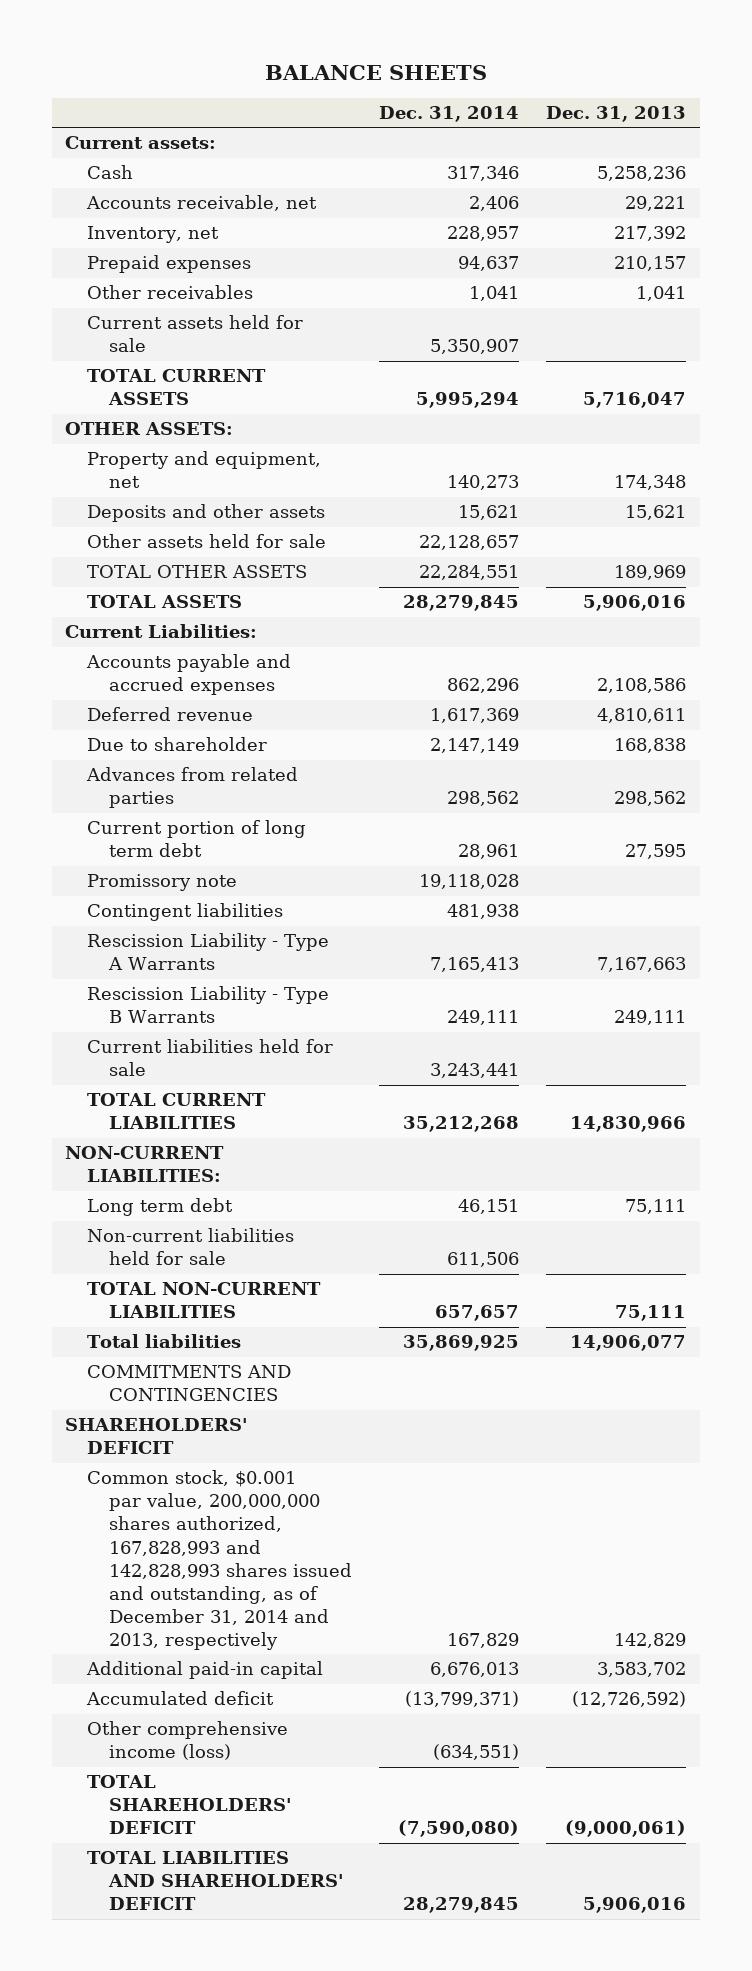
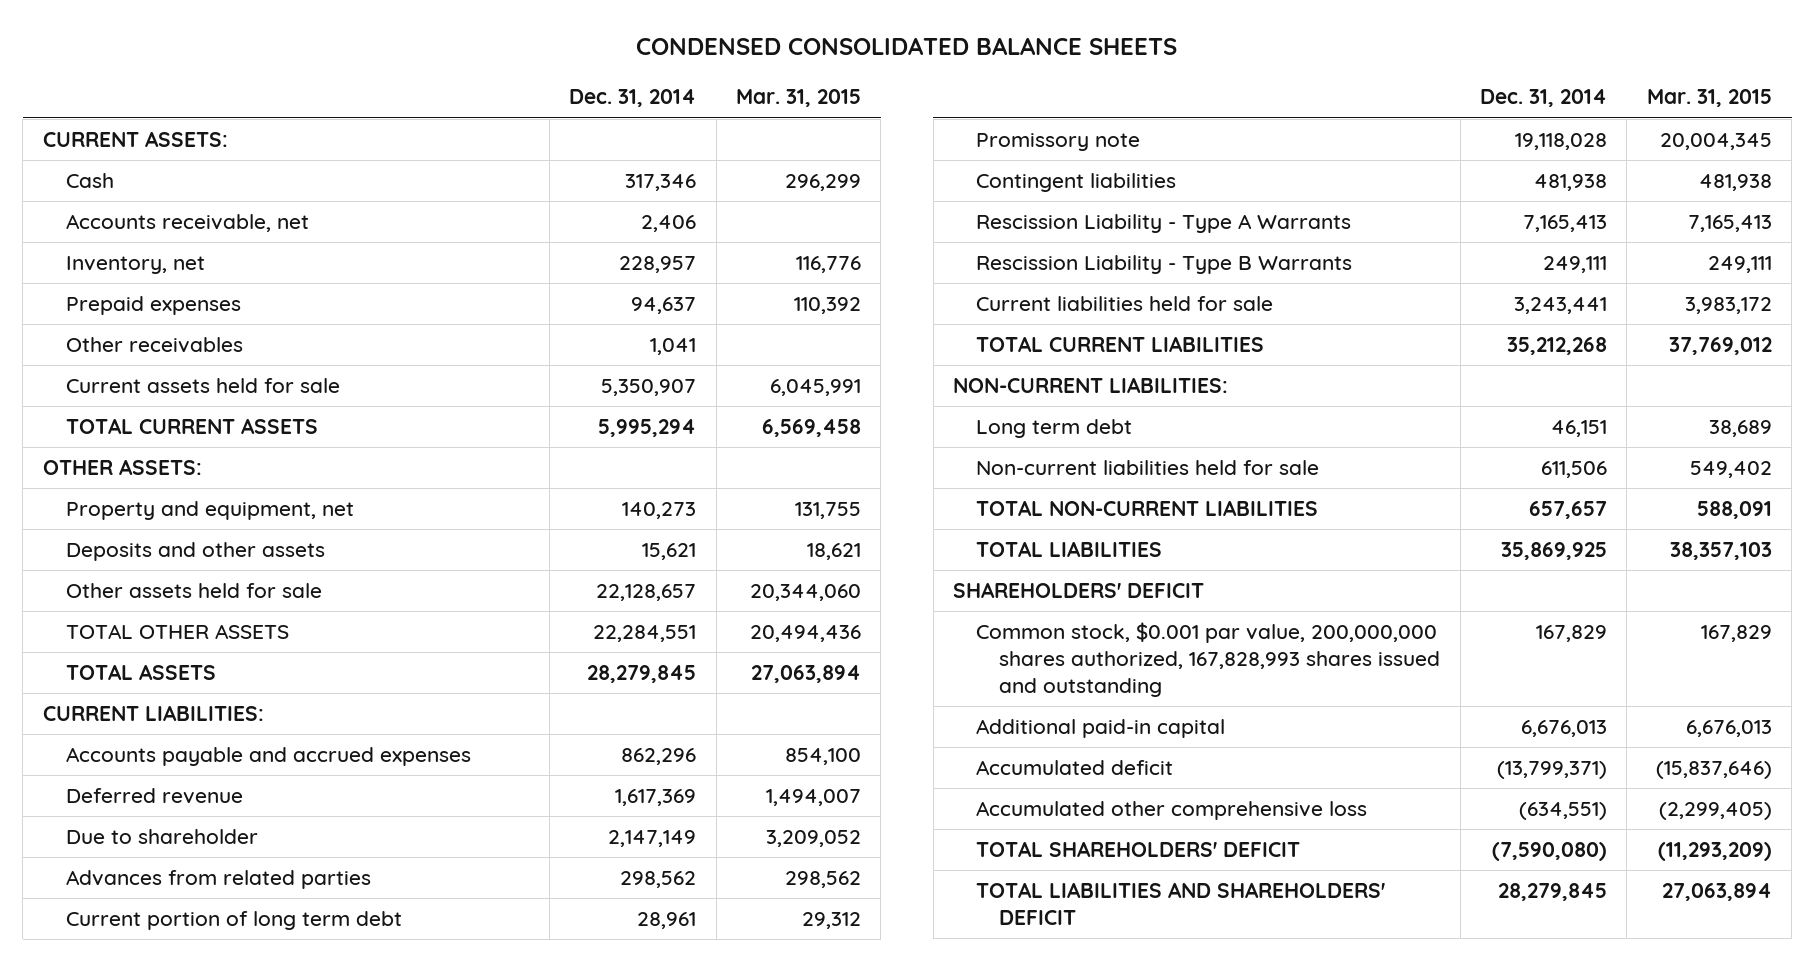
- BALANCE SHEETS
+ CONDENSED CONSOLIDATED BALANCE SHEETS
- | Dec. 31, 2014 | Dec. 31, 2013
+ | Dec. 31, 2014 | Mar. 31, 2015
- Current assets:
+ CURRENT ASSETS:
- Current Liabilities:
+ CURRENT LIABILITIES:
- Total liabilities | 35,869,925 | 14,906,077
- COMMITMENTS AND CONTINGENCIES
+ TOTAL LIABILITIES | 35,869,925 | 38,357,103
- Common stock, $0.001 par value, 200,000,000 shares authorized, 167,828,993 and 142,828,993 shares issued and outstanding, as of December 31, 2014 and 2013, respectively | 167,829 | 142,829
+ Common stock, $0.001 par value, 200,000,000 shares authorized, 167,828,993 shares issued and outstanding | 167,829 | 167,829
- Other comprehensive income (loss) | (634,551) |
+ Accumulated other comprehensive loss | (634,551) | (2,299,405)

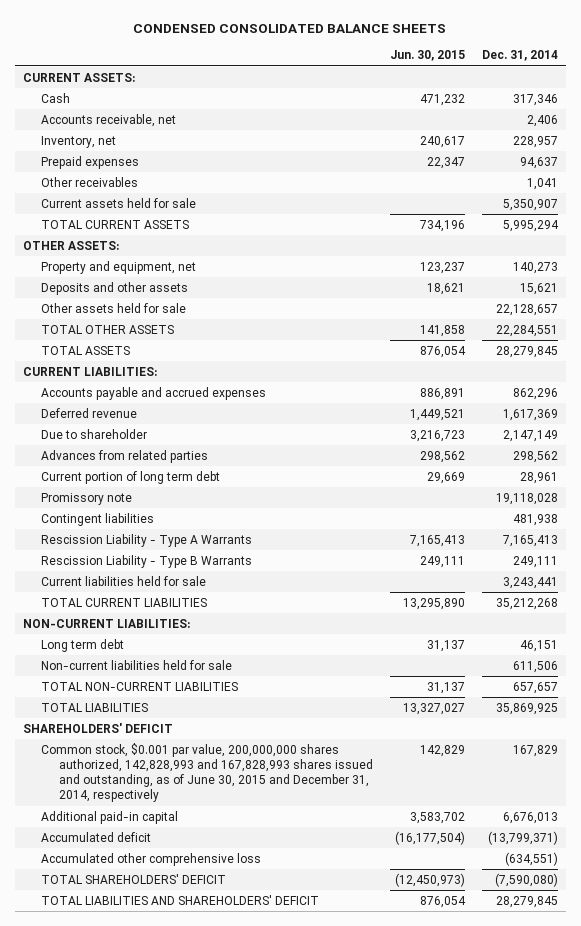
- | Dec. 31, 2014 | Mar. 31, 2015
+ | Jun. 30, 2015 | Dec. 31, 2014
- Common stock, $0.001 par value, 200,000,000 shares authorized, 167,828,993 shares issued and outstanding | 167,829 | 167,829
+ Common stock, $0.001 par value, 200,000,000 shares authorized, 142,828,993 and 167,828,993 shares issued and outstanding, as of June 30, 2015 and December 31, 2014, respectively | 142,829 | 167,829

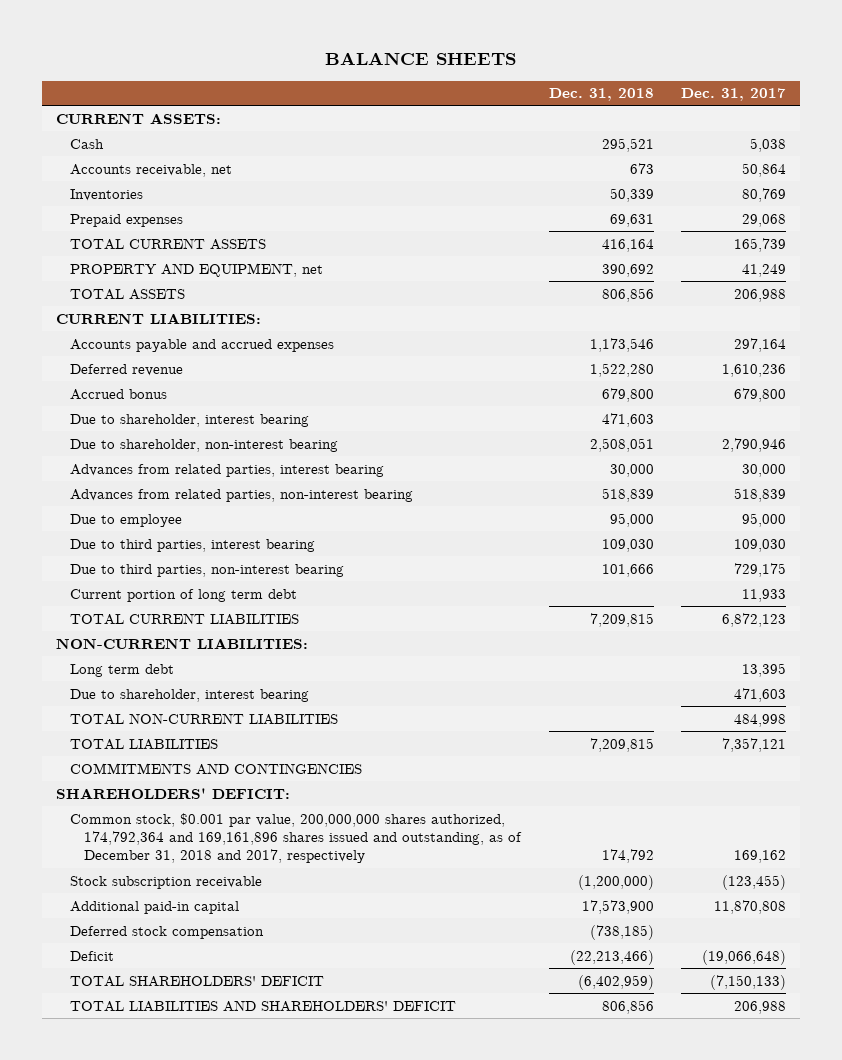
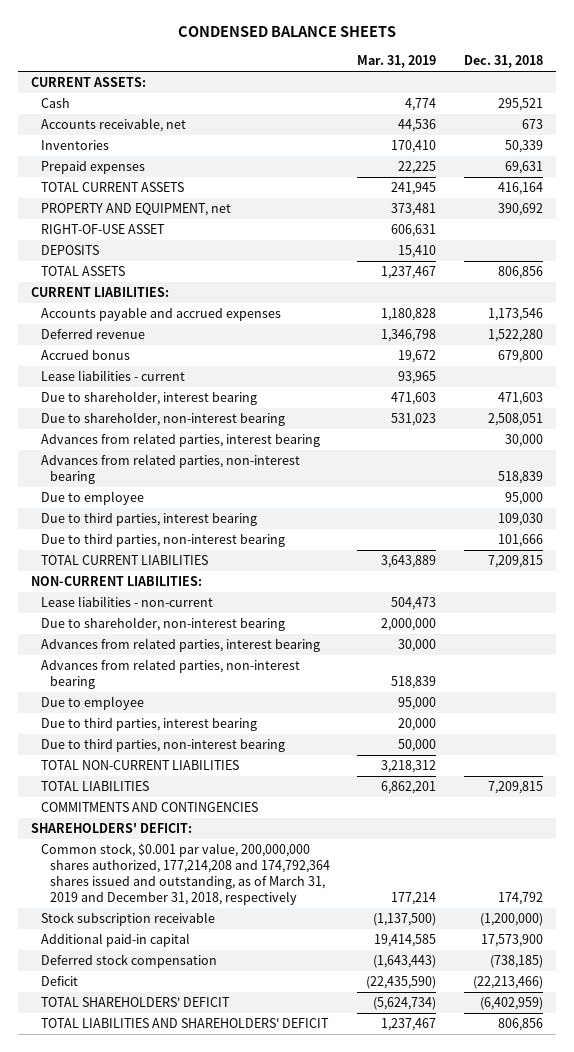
- BALANCE SHEETS
+ CONDENSED BALANCE SHEETS
- | Dec. 31, 2018 | Dec. 31, 2017
+ | Mar. 31, 2019 | Dec. 31, 2018
+ RIGHT-OF-USE ASSET | 606,631 |
+ DEPOSITS | 15,410 |
+ Lease liabilities - current | 93,965 |
- Current portion of long term debt | | 11,933
- Long term debt | | 13,395
- Due to shareholder, interest bearing | | 471,603
+ Lease liabilities - non-current | 504,473 |
+ Due to shareholder, non-interest bearing | 2,000,000 |
+ Advances from related parties, interest bearing | 30,000 |
+ Advances from related parties, non-interest bearing | 518,839 |
+ Due to employee | 95,000 |
+ Due to third parties, interest bearing | 20,000 |
+ Due to third parties, non-interest bearing | 50,000 |
- Common stock, $0.001 par value, 200,000,000 shares authorized, 174,792,364 and 169,161,896 shares issued and outstanding, as of December 31, 2018 and 2017, respectively | 174,792 | 169,162
+ Common stock, $0.001 par value, 200,000,000 shares authorized, 177,214,208 and 174,792,364 shares issued and outstanding, as of March 31, 2019 and December 31, 2018, respectively | 177,214 | 174,792

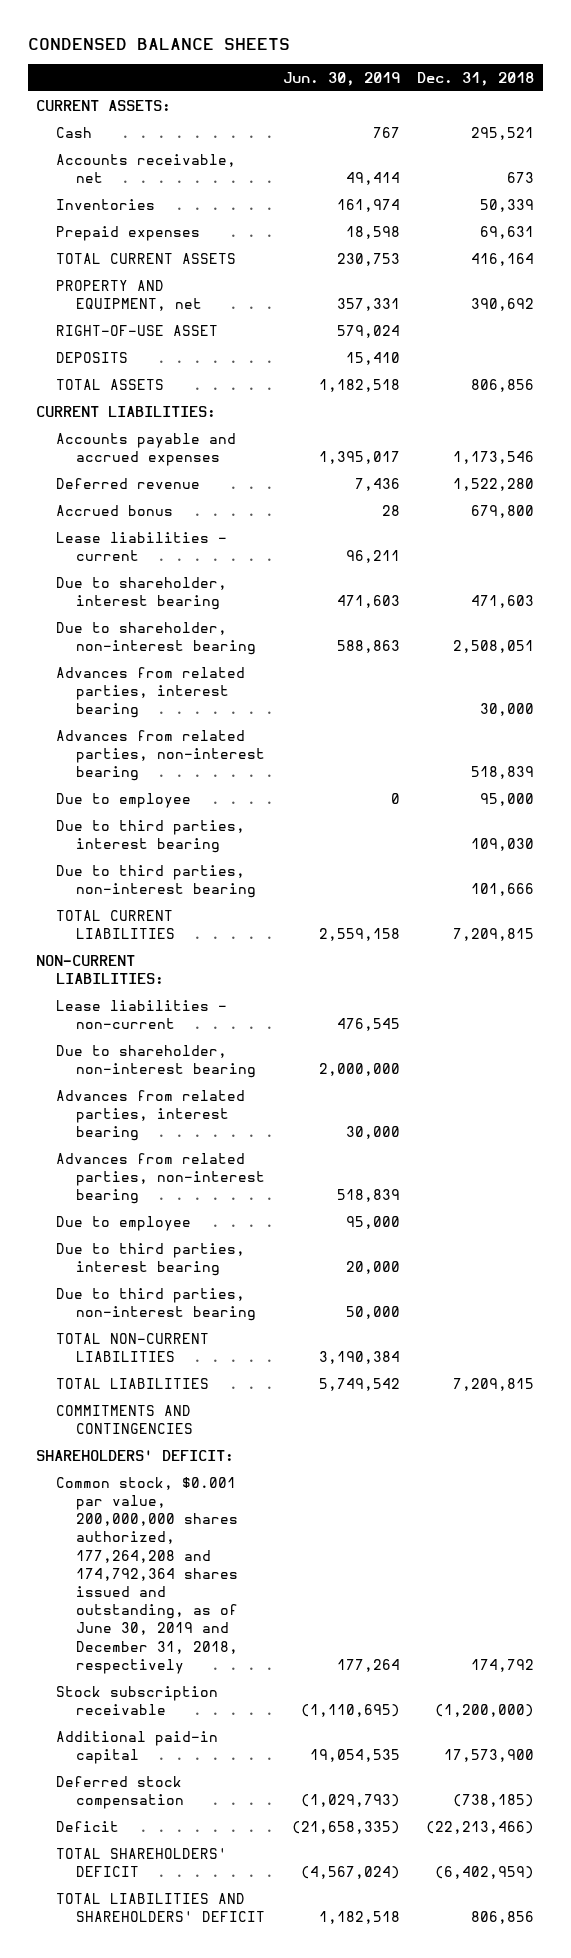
- | Mar. 31, 2019 | Dec. 31, 2018
+ | Jun. 30, 2019 | Dec. 31, 2018
- Common stock, $0.001 par value, 200,000,000 shares authorized, 177,214,208 and 174,792,364 shares issued and outstanding, as of March 31, 2019 and December 31, 2018, respectively | 177,214 | 174,792
+ Common stock, $0.001 par value, 200,000,000 shares authorized, 177,264,208 and 174,792,364 shares issued and outstanding, as of June 30, 2019 and December 31, 2018, respectively | 177,264 | 174,792

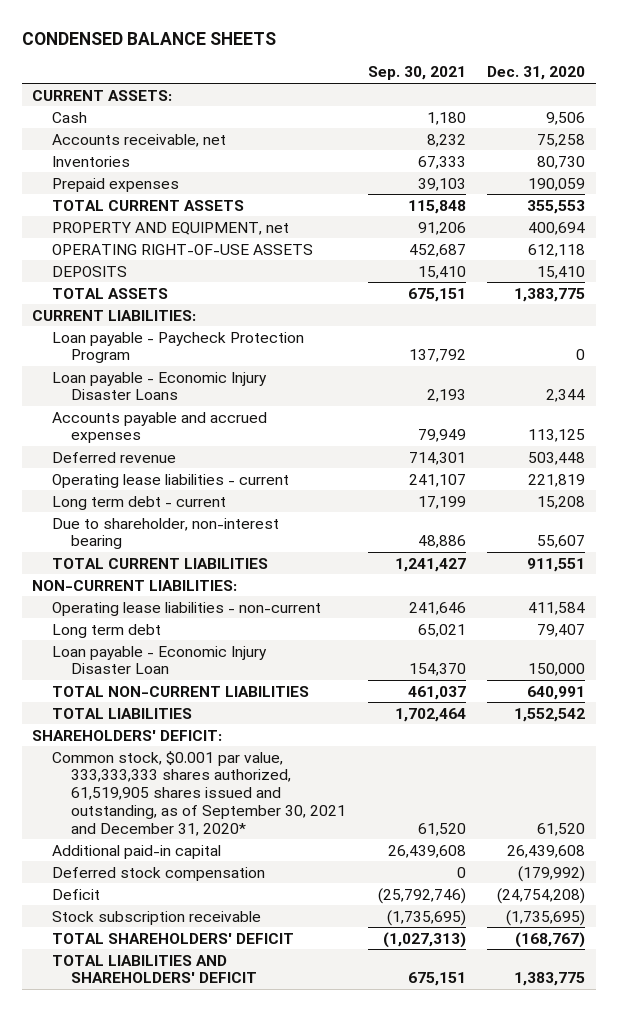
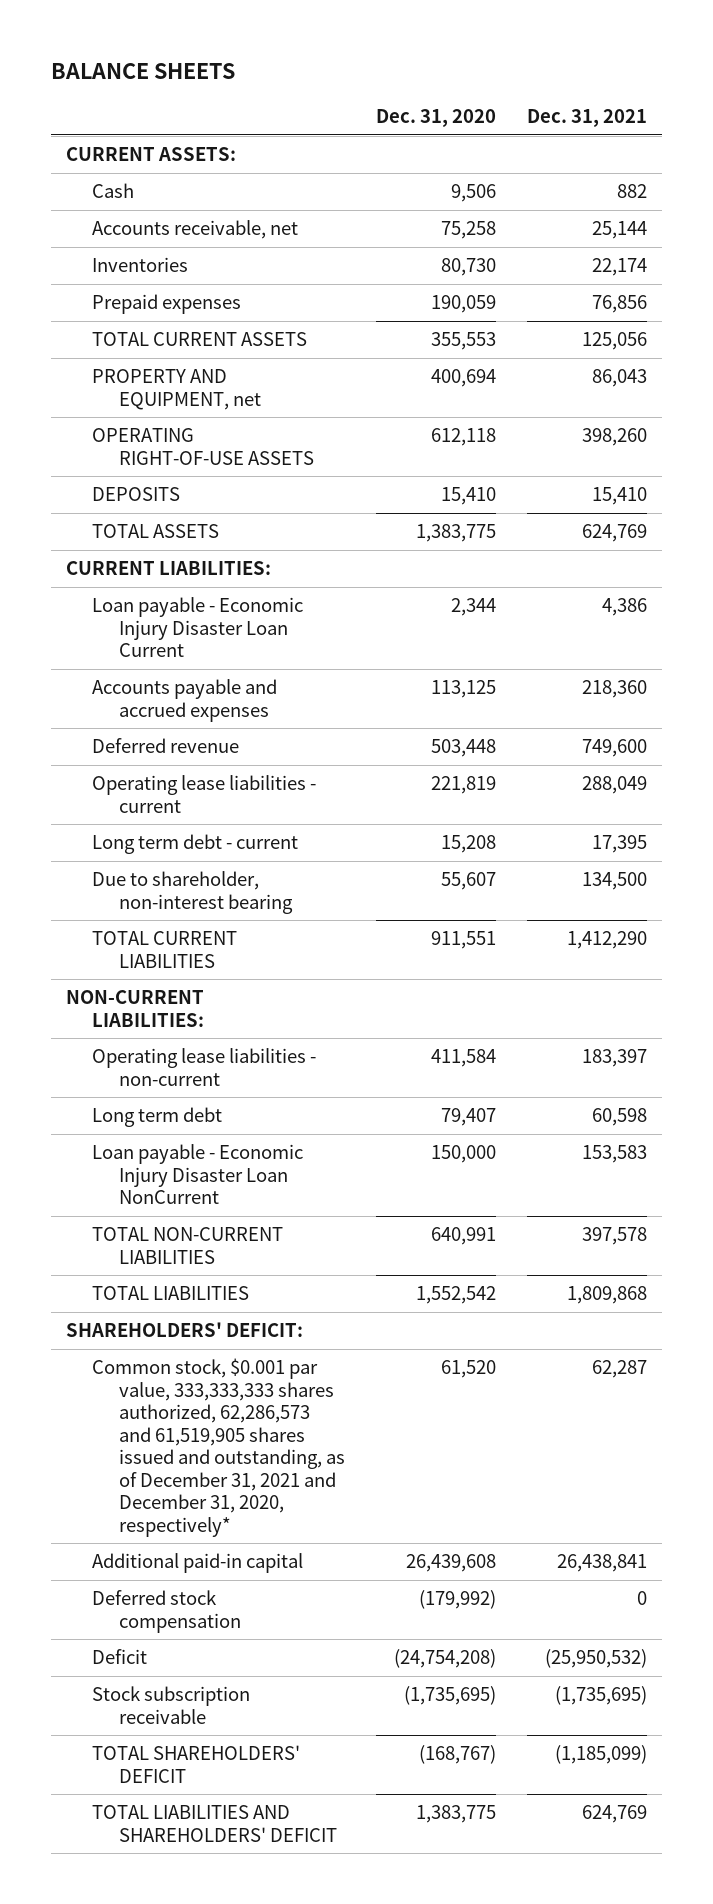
- CONDENSED BALANCE SHEETS
+ BALANCE SHEETS
- | Sep. 30, 2021 | Dec. 31, 2020
+ | Dec. 31, 2020 | Dec. 31, 2021
- Loan payable - Paycheck Protection Program | 137,792 | 0
- Loan payable - Economic Injury Disaster Loans | 2,193 | 2,344
+ Loan payable - Economic Injury Disaster Loan Current | 2,344 | 4,386
- Loan payable - Economic Injury Disaster Loan | 154,370 | 150,000
+ Loan payable - Economic Injury Disaster Loan NonCurrent | 150,000 | 153,583
- Common stock, $0.001 par value, 333,333,333 shares authorized, 61,519,905 shares issued and outstanding, as of September 30, 2021 and December 31, 2020* | 61,520 | 61,520
+ Common stock, $0.001 par value, 333,333,333 shares authorized, 62,286,573 and 61,519,905 shares issued and outstanding, as of December 31, 2021 and December 31, 2020, respectively* | 61,520 | 62,287

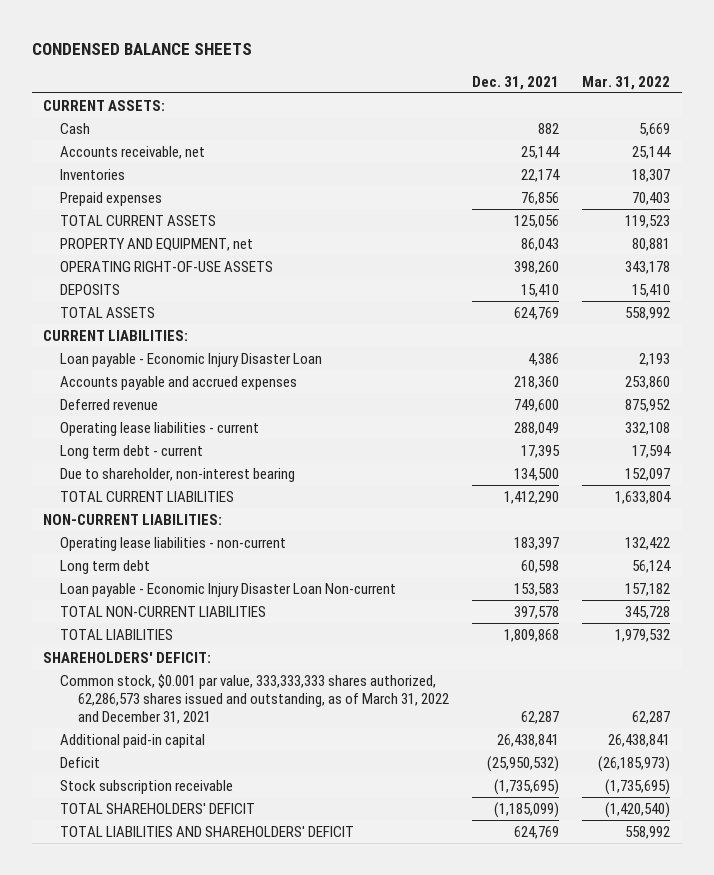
- BALANCE SHEETS
+ CONDENSED BALANCE SHEETS
- | Dec. 31, 2020 | Dec. 31, 2021
+ | Dec. 31, 2021 | Mar. 31, 2022
- Loan payable - Economic Injury Disaster Loan Current | 2,344 | 4,386
+ Loan payable - Economic Injury Disaster Loan | 4,386 | 2,193
- Loan payable - Economic Injury Disaster Loan NonCurrent | 150,000 | 153,583
+ Loan payable - Economic Injury Disaster Loan Non-current | 153,583 | 157,182
- Common stock, $0.001 par value, 333,333,333 shares authorized, 62,286,573 and 61,519,905 shares issued and outstanding, as of December 31, 2021 and December 31, 2020, respectively* | 61,520 | 62,287
+ Common stock, $0.001 par value, 333,333,333 shares authorized, 62,286,573 shares issued and outstanding, as of March 31, 2022 and December 31, 2021 | 62,287 | 62,287
- Deferred stock compensation | (179,992) | 0

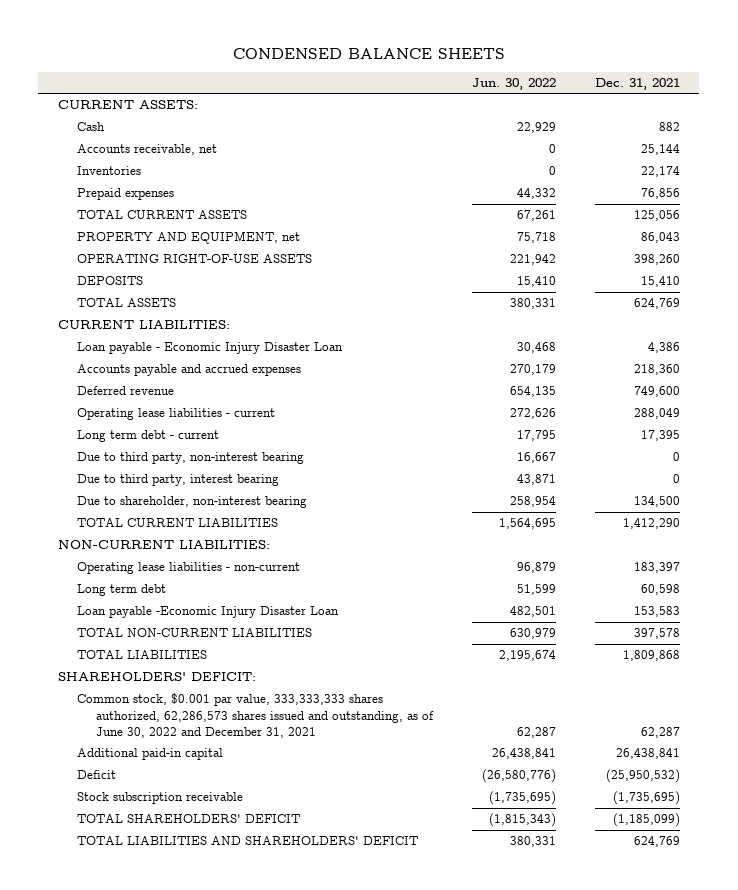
- | Dec. 31, 2021 | Mar. 31, 2022
+ | Jun. 30, 2022 | Dec. 31, 2021
+ Due to third party, non-interest bearing | 16,667 | 0
+ Due to third party, interest bearing | 43,871 | 0
- Loan payable - Economic Injury Disaster Loan Non-current | 153,583 | 157,182
+ Loan payable -Economic Injury Disaster Loan | 482,501 | 153,583
- Common stock, $0.001 par value, 333,333,333 shares authorized, 62,286,573 shares issued and outstanding, as of March 31, 2022 and December 31, 2021 | 62,287 | 62,287
+ Common stock, $0.001 par value, 333,333,333 shares authorized, 62,286,573 shares issued and outstanding, as of June 30, 2022 and December 31, 2021 | 62,287 | 62,287

